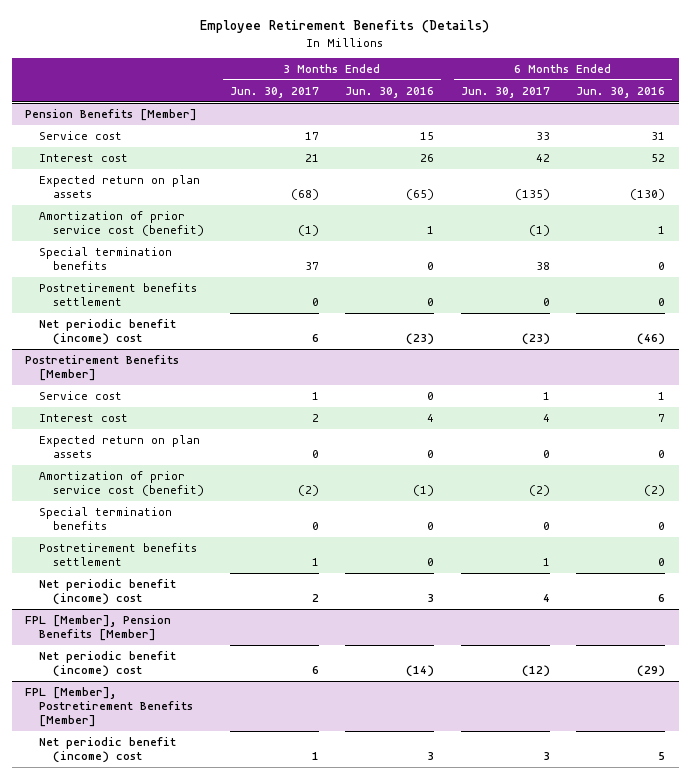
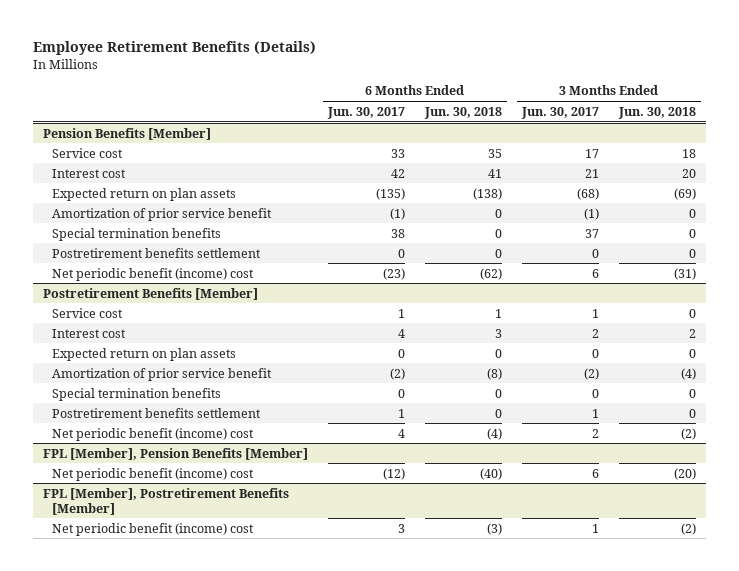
- | 3 Months Ended Jun. 30, 2017 | 3 Months Ended Jun. 30, 2016 | 6 Months Ended Jun. 30, 2017 | 6 Months Ended Jun. 30, 2016
+ | 6 Months Ended Jun. 30, 2017 | 6 Months Ended Jun. 30, 2018 | 3 Months Ended Jun. 30, 2017 | 3 Months Ended Jun. 30, 2018
@ Pension Benefits [Member]
- Amortization of prior service cost (benefit) | (1) | 1 | (1) | 1
+ Amortization of prior service benefit | (1) | 0 | (1) | 0
@ Postretirement Benefits [Member]
- Amortization of prior service cost (benefit) | (2) | (1) | (2) | (2)
+ Amortization of prior service benefit | (2) | (8) | (2) | (4)

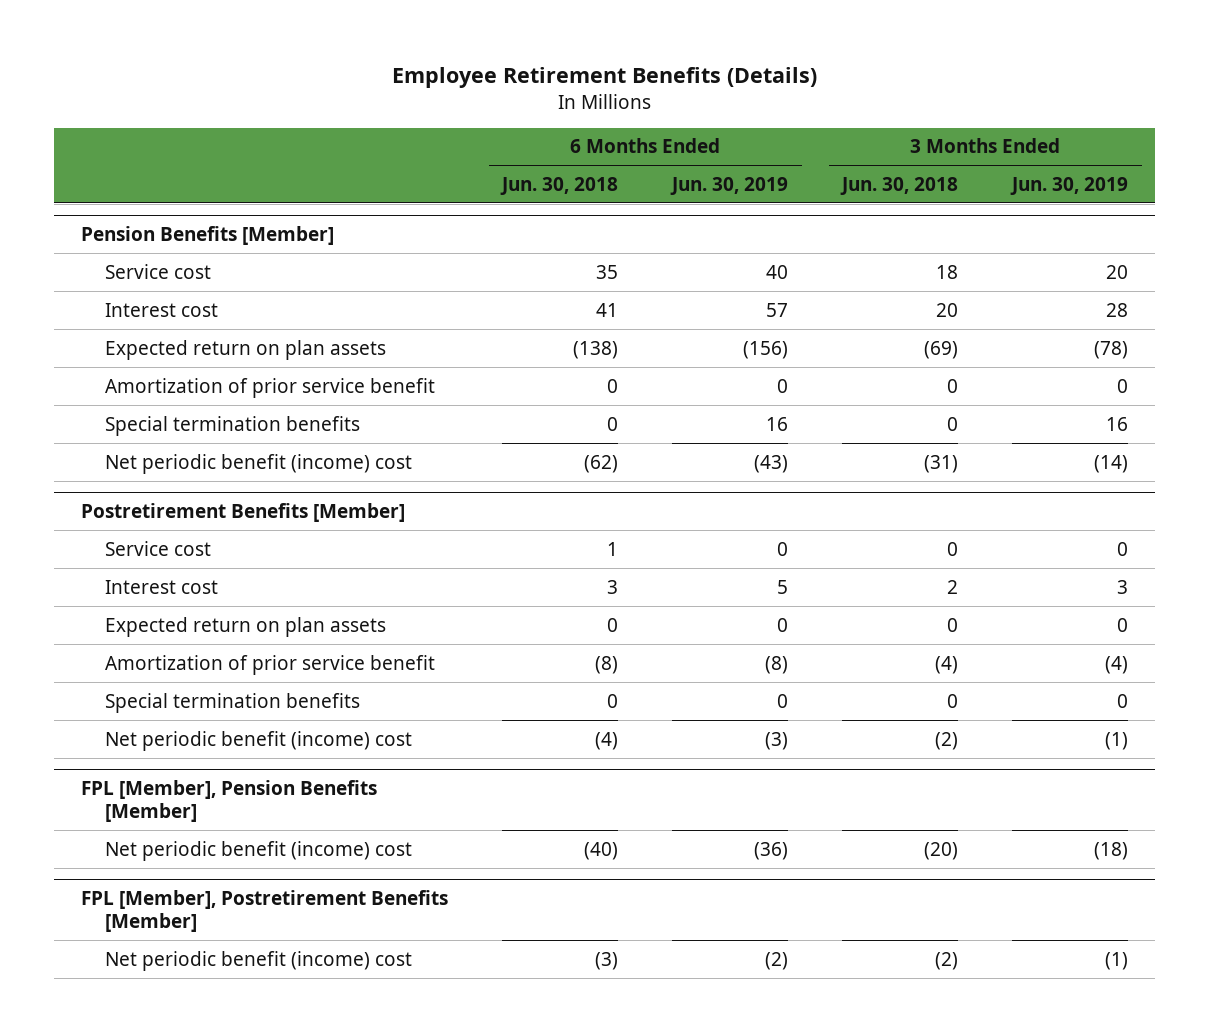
- | 6 Months Ended Jun. 30, 2017 | 6 Months Ended Jun. 30, 2018 | 3 Months Ended Jun. 30, 2017 | 3 Months Ended Jun. 30, 2018
+ | 6 Months Ended Jun. 30, 2018 | 6 Months Ended Jun. 30, 2019 | 3 Months Ended Jun. 30, 2018 | 3 Months Ended Jun. 30, 2019
@ Pension Benefits [Member]
- Postretirement benefits settlement | 0 | 0 | 0 | 0
@ Postretirement Benefits [Member]
- Postretirement benefits settlement | 1 | 0 | 1 | 0

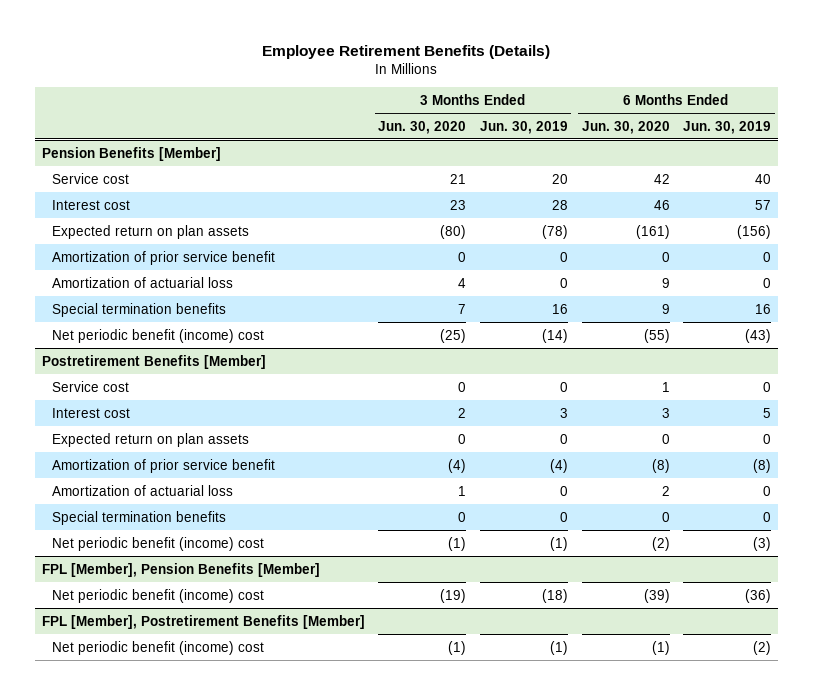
- | 6 Months Ended Jun. 30, 2018 | 6 Months Ended Jun. 30, 2019 | 3 Months Ended Jun. 30, 2018 | 3 Months Ended Jun. 30, 2019
+ | 3 Months Ended Jun. 30, 2020 | 3 Months Ended Jun. 30, 2019 | 6 Months Ended Jun. 30, 2020 | 6 Months Ended Jun. 30, 2019
@ Pension Benefits [Member]
+ Amortization of actuarial loss | 4 | 0 | 9 | 0
@ Postretirement Benefits [Member]
+ Amortization of actuarial loss | 1 | 0 | 2 | 0

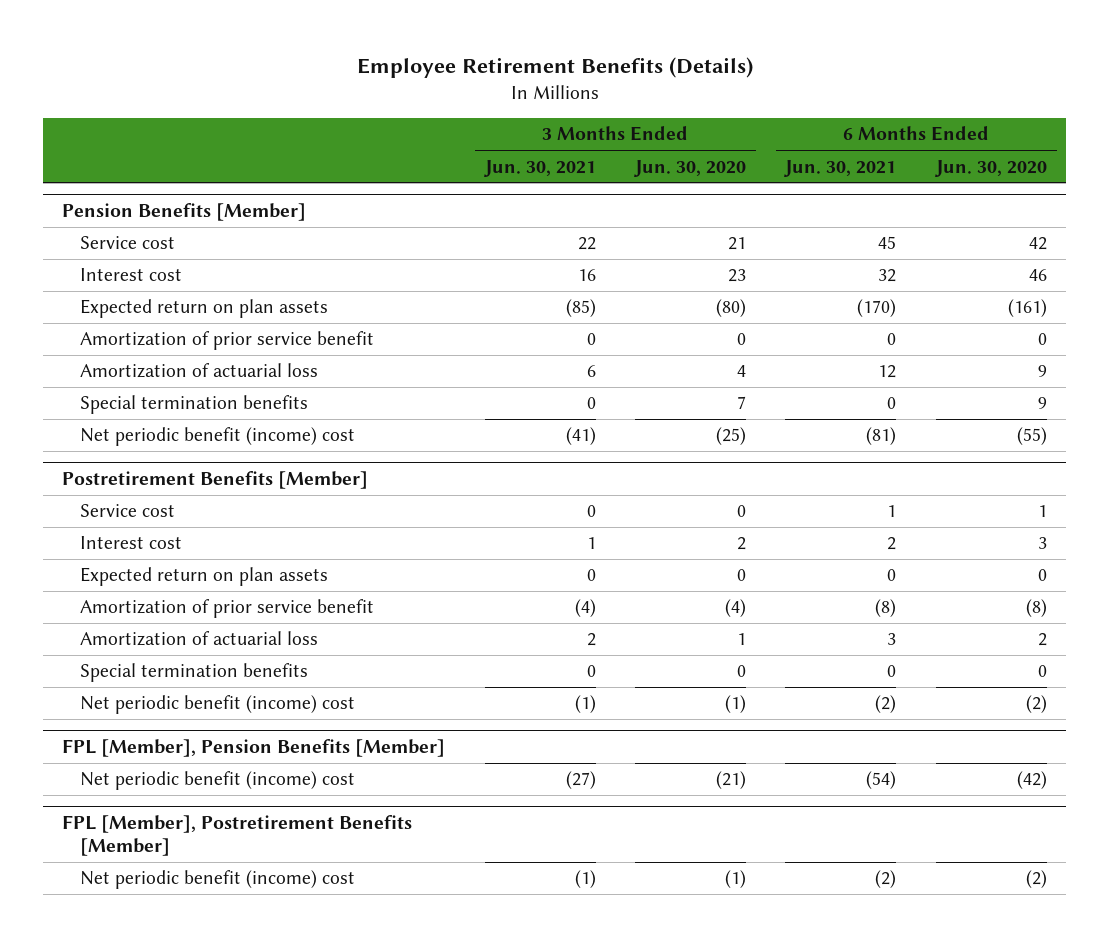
- | 3 Months Ended Jun. 30, 2020 | 3 Months Ended Jun. 30, 2019 | 6 Months Ended Jun. 30, 2020 | 6 Months Ended Jun. 30, 2019
+ | 3 Months Ended Jun. 30, 2021 | 3 Months Ended Jun. 30, 2020 | 6 Months Ended Jun. 30, 2021 | 6 Months Ended Jun. 30, 2020
@ FPL [Member], Pension Benefits [Member]
- Net periodic benefit (income) cost | (19) | (18) | (39) | (36)
+ Net periodic benefit (income) cost | (27) | (21) | (54) | (42)
@ FPL [Member], Postretirement Benefits [Member]
- Net periodic benefit (income) cost | (1) | (1) | (1) | (2)
+ Net periodic benefit (income) cost | (1) | (1) | (2) | (2)

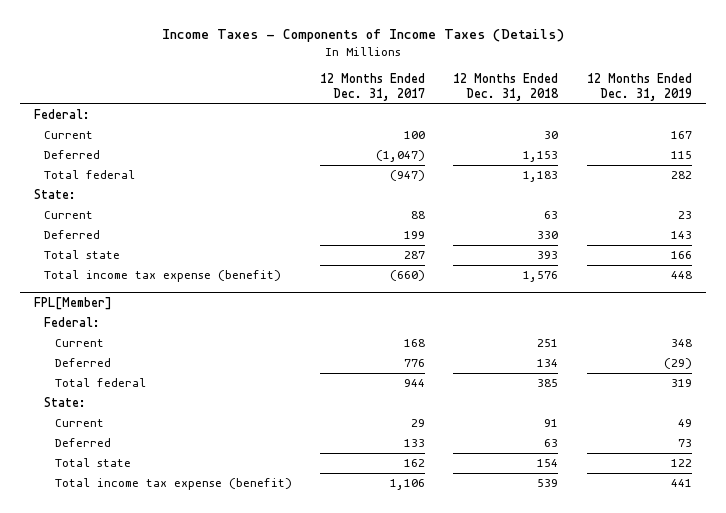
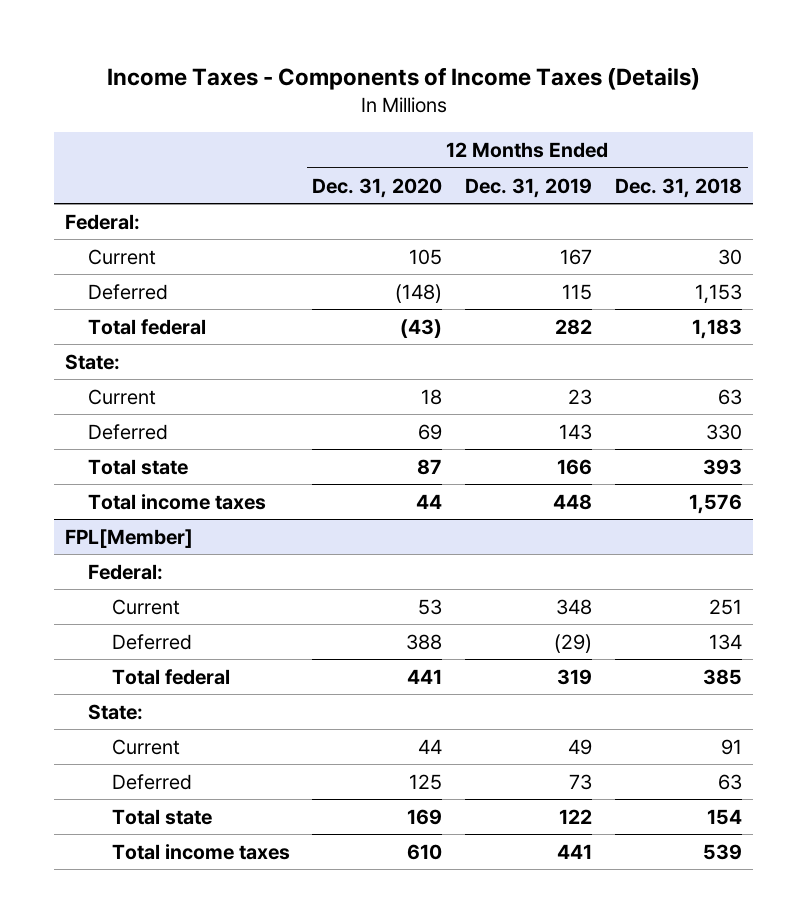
- | 12 Months Ended Dec. 31, 2017 | 12 Months Ended Dec. 31, 2018 | 12 Months Ended Dec. 31, 2019
+ | 12 Months Ended Dec. 31, 2020 | 12 Months Ended Dec. 31, 2019 | 12 Months Ended Dec. 31, 2018
- Total income tax expense (benefit) | (660) | 1,576 | 448
+ Total income taxes | 44 | 448 | 1,576
@ FPL[Member]
- Total income tax expense (benefit) | 1,106 | 539 | 441
+ Total income taxes | 610 | 441 | 539

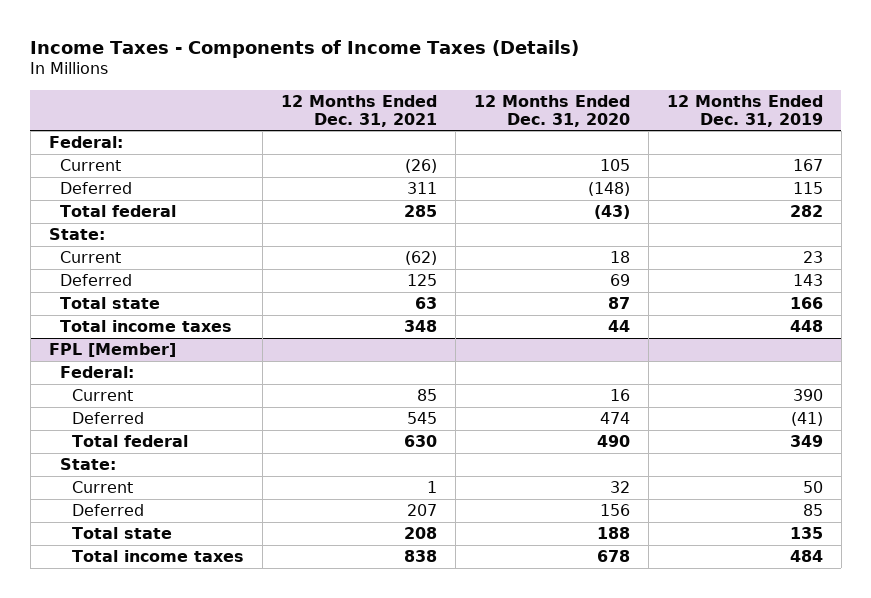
- | 12 Months Ended Dec. 31, 2020 | 12 Months Ended Dec. 31, 2019 | 12 Months Ended Dec. 31, 2018
+ | 12 Months Ended Dec. 31, 2021 | 12 Months Ended Dec. 31, 2020 | 12 Months Ended Dec. 31, 2019
- FPL[Member]
+ FPL [Member]
- Current | 53 | 348 | 251
- Deferred | 388 | (29) | 134
- Total federal | 441 | 319 | 385
+ Current | 85 | 16 | 390
+ Deferred | 545 | 474 | (41)
+ Total federal | 630 | 490 | 349
- Current | 44 | 49 | 91
- Deferred | 125 | 73 | 63
- Total state | 169 | 122 | 154
- Total income taxes | 610 | 441 | 539
+ Current | 1 | 32 | 50
+ Deferred | 207 | 156 | 85
+ Total state | 208 | 188 | 135
+ Total income taxes | 838 | 678 | 484

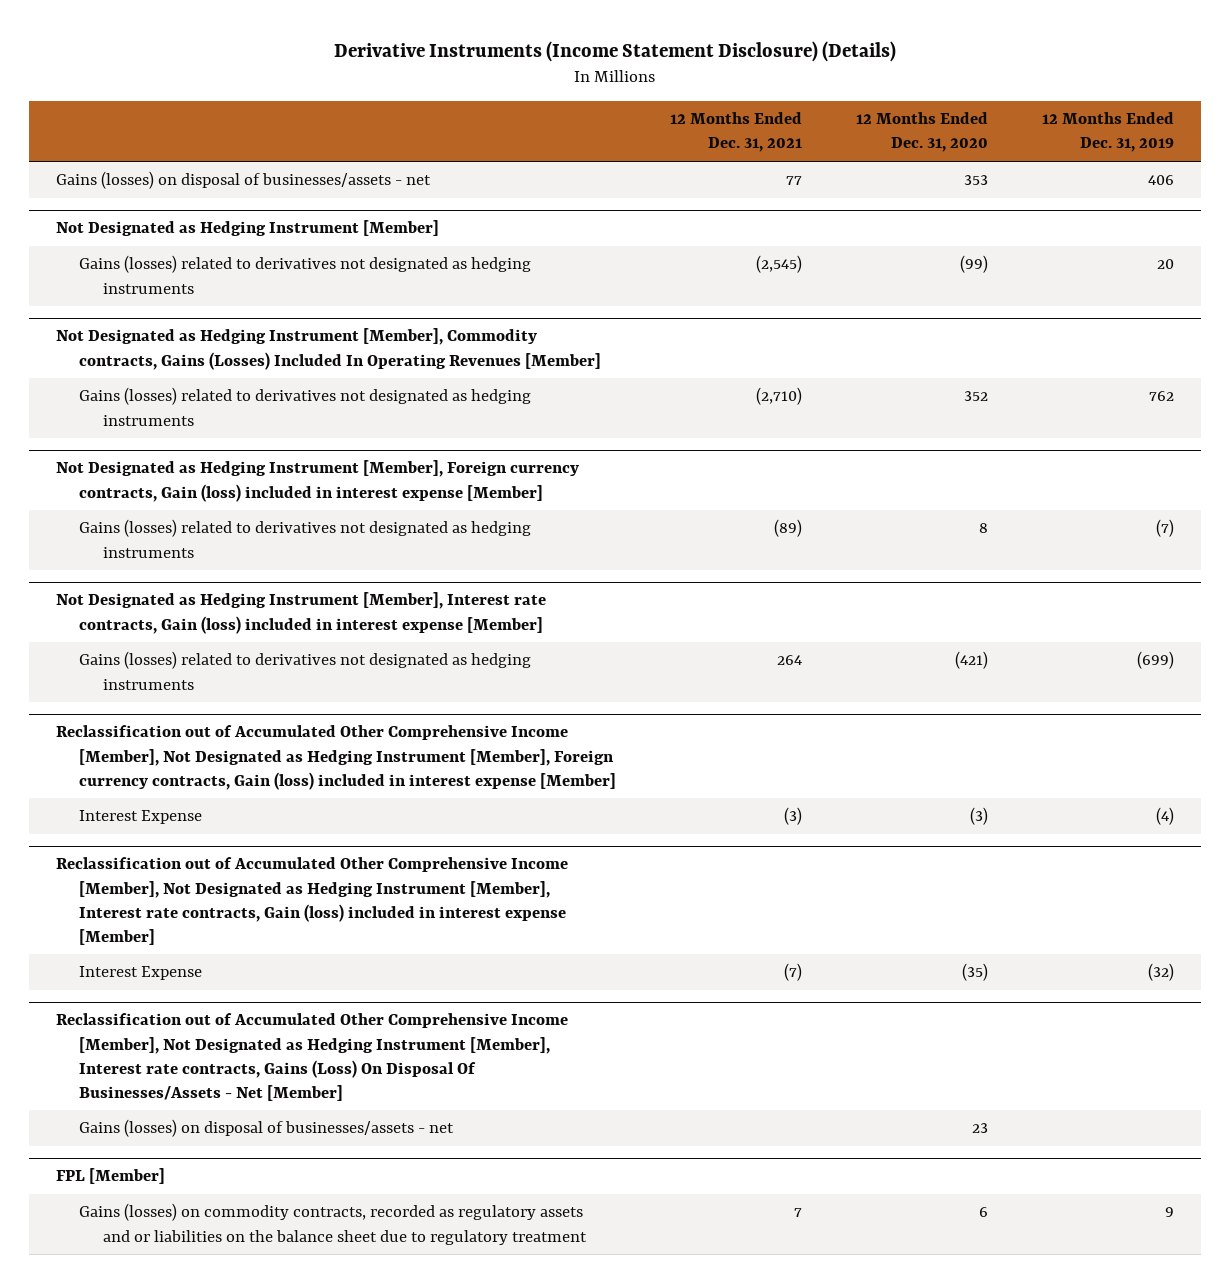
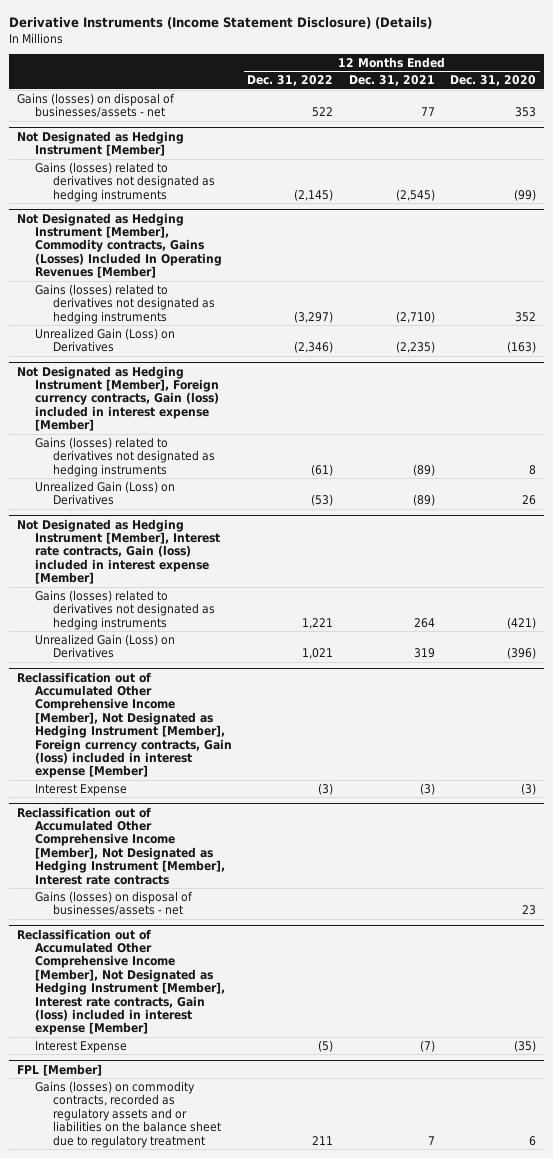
- | 12 Months Ended Dec. 31, 2021 | 12 Months Ended Dec. 31, 2020 | 12 Months Ended Dec. 31, 2019
+ | 12 Months Ended Dec. 31, 2022 | 12 Months Ended Dec. 31, 2021 | 12 Months Ended Dec. 31, 2020
@ Not Designated as Hedging Instrument [Member], Commodity contracts, Gains (Losses) Included In Operating Revenues [Member]
+ Unrealized Gain (Loss) on Derivatives | (2,346) | (2,235) | (163)
@ Not Designated as Hedging Instrument [Member], Foreign currency contracts, Gain (loss) included in interest expense [Member]
+ Unrealized Gain (Loss) on Derivatives | (53) | (89) | 26
@ Not Designated as Hedging Instrument [Member], Interest rate contracts, Gain (loss) included in interest expense [Member]
+ Unrealized Gain (Loss) on Derivatives | 1,021 | 319 | (396)
+ Reclassification out of Accumulated Other Comprehensive Income [Member], Not Designated as Hedging Instrument [Member], Interest rate contracts
+ Gains (losses) on disposal of businesses/assets - net | | | 23
- Reclassification out of Accumulated Other Comprehensive Income [Member], Not Designated as Hedging Instrument [Member], Interest rate contracts, Gains (Loss) On Disposal Of Businesses/Assets - Net [Member]
- Gains (losses) on disposal of businesses/assets - net | | 23 |

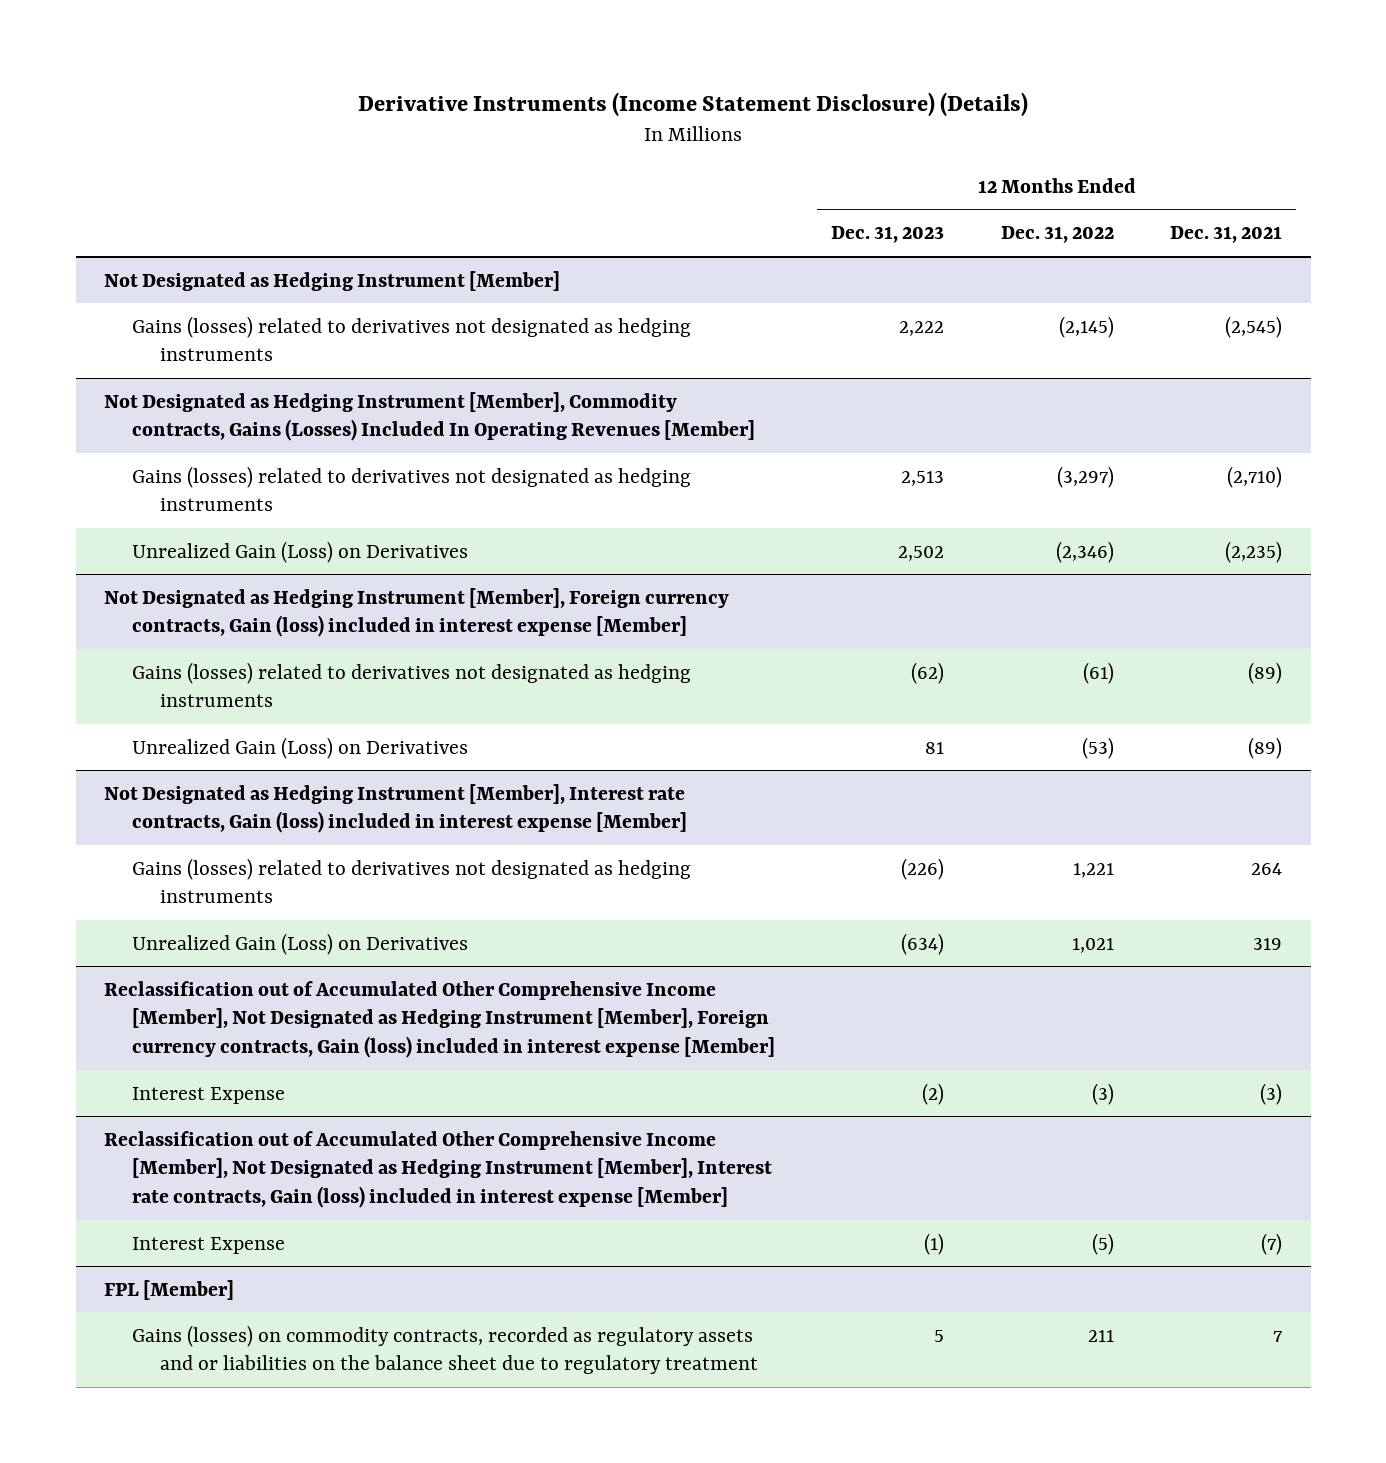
- | 12 Months Ended Dec. 31, 2022 | 12 Months Ended Dec. 31, 2021 | 12 Months Ended Dec. 31, 2020
+ | 12 Months Ended Dec. 31, 2023 | 12 Months Ended Dec. 31, 2022 | 12 Months Ended Dec. 31, 2021
- Gains (losses) on disposal of businesses/assets - net | 522 | 77 | 353
- Reclassification out of Accumulated Other Comprehensive Income [Member], Not Designated as Hedging Instrument [Member], Interest rate contracts
- Gains (losses) on disposal of businesses/assets - net | | | 23

